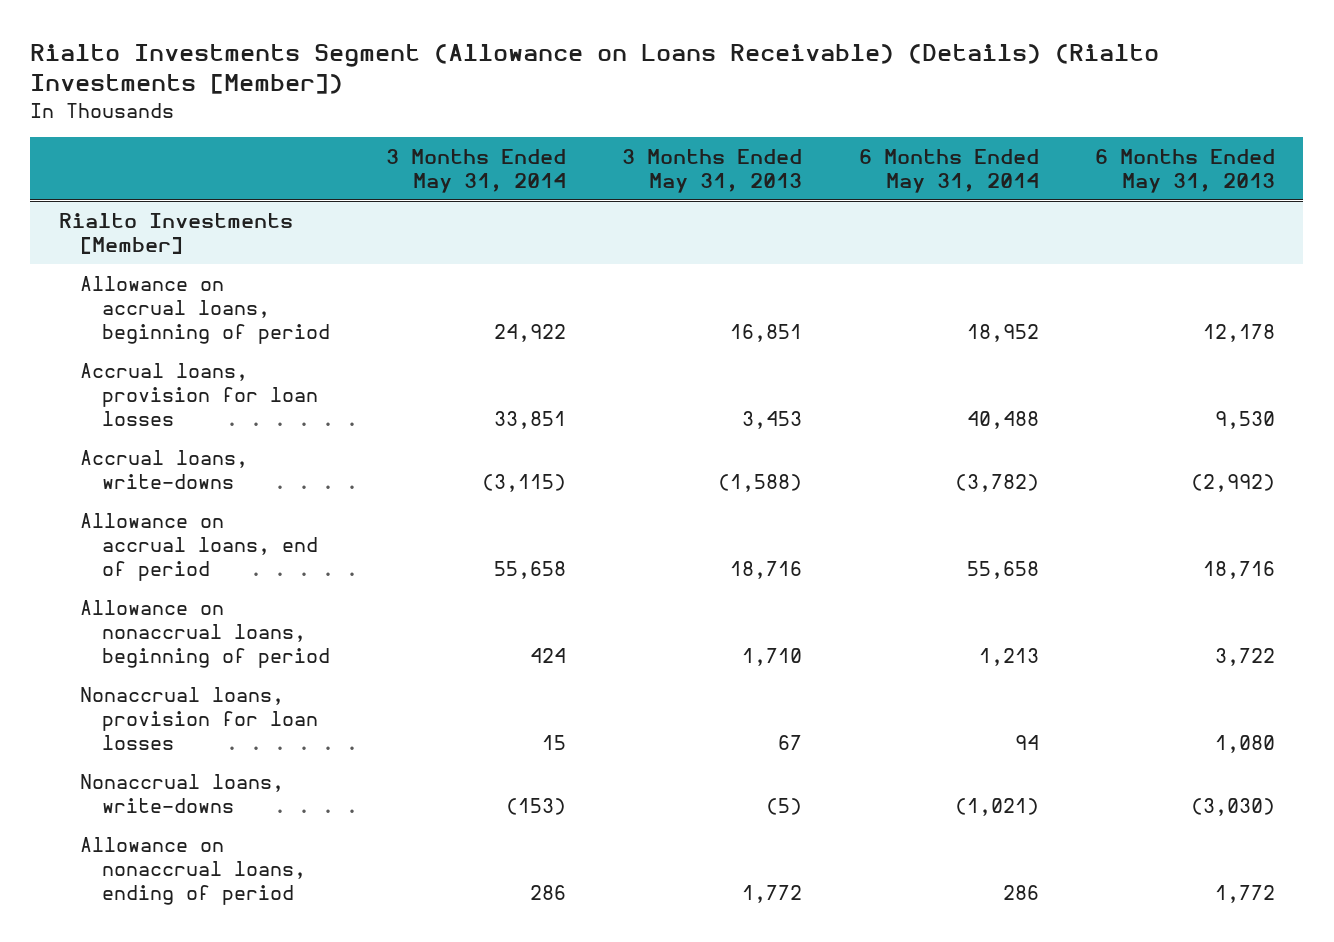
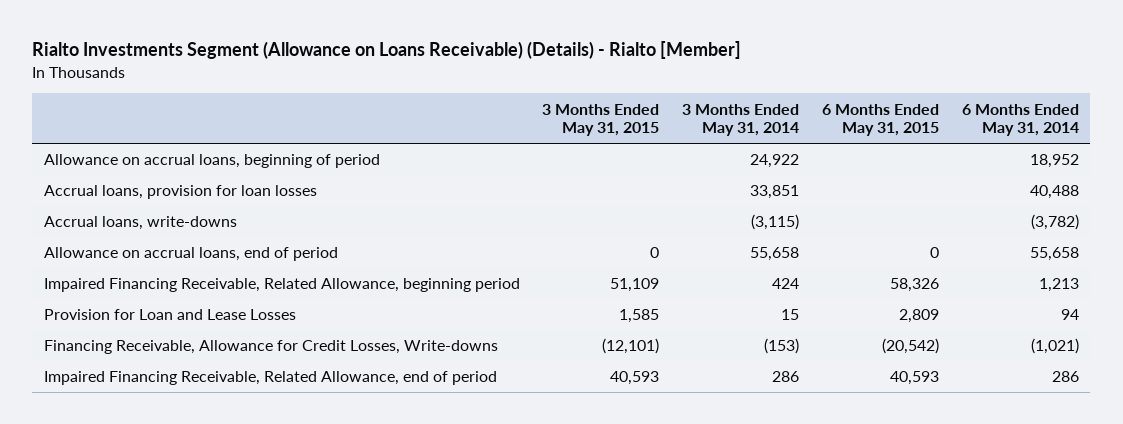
- Rialto Investments Segment (Allowance on Loans Receivable) (Details) (Rialto Investments [Member])
+ Rialto Investments Segment (Allowance on Loans Receivable) (Details) - Rialto [Member]
- | 3 Months Ended May 31, 2014 | 3 Months Ended May 31, 2013 | 6 Months Ended May 31, 2014 | 6 Months Ended May 31, 2013
+ | 3 Months Ended May 31, 2015 | 3 Months Ended May 31, 2014 | 6 Months Ended May 31, 2015 | 6 Months Ended May 31, 2014
- Rialto Investments [Member]
- Allowance on nonaccrual loans, beginning of period | 424 | 1,710 | 1,213 | 3,722
- Nonaccrual loans, provision for loan losses | 15 | 67 | 94 | 1,080
- Nonaccrual loans, write-downs | (153) | (5) | (1,021) | (3,030)
- Allowance on nonaccrual loans, ending of period | 286 | 1,772 | 286 | 1,772
+ Impaired Financing Receivable, Related Allowance, beginning period | 51,109 | 424 | 58,326 | 1,213
+ Provision for Loan and Lease Losses | 1,585 | 15 | 2,809 | 94
+ Financing Receivable, Allowance for Credit Losses, Write-downs | (12,101) | (153) | (20,542) | (1,021)
+ Impaired Financing Receivable, Related Allowance, end of period | 40,593 | 286 | 40,593 | 286

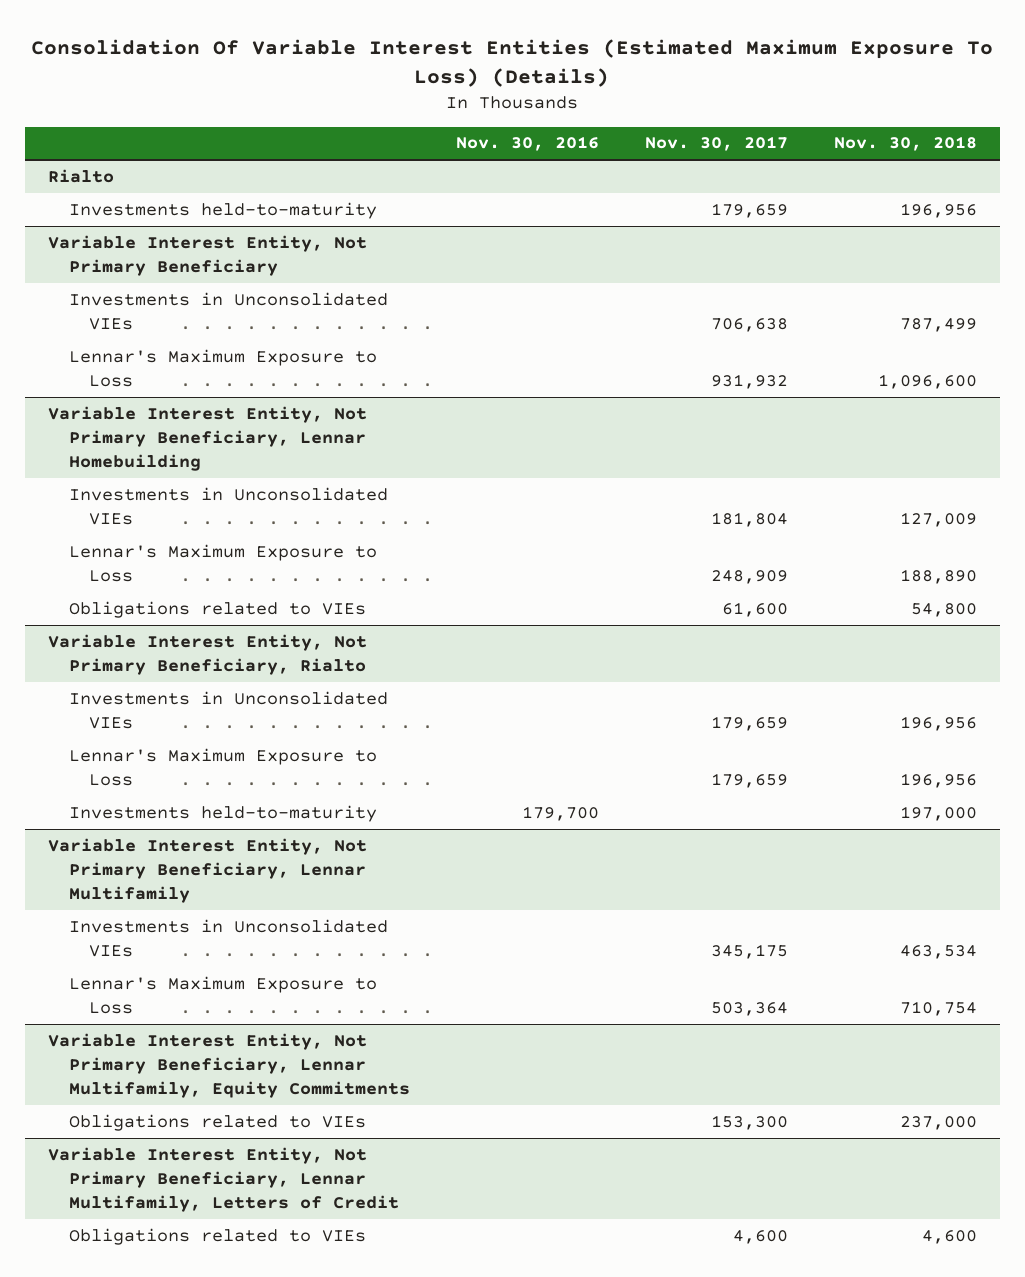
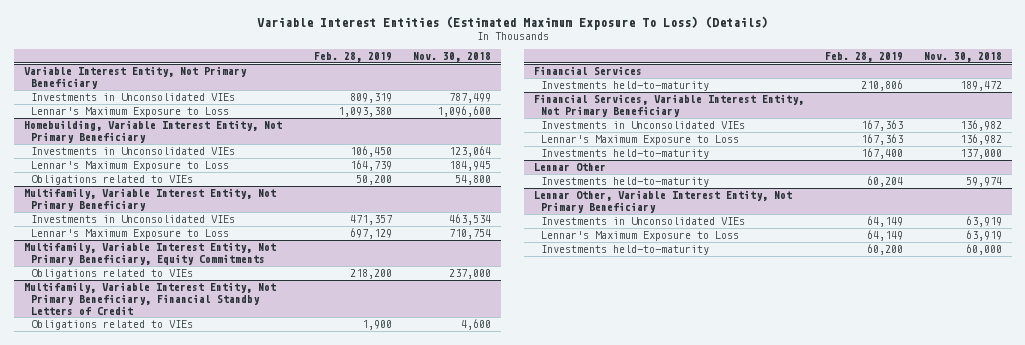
- Consolidation Of Variable Interest Entities (Estimated Maximum Exposure To Loss) (Details)
+ Variable Interest Entities (Estimated Maximum Exposure To Loss) (Details)
- | Nov. 30, 2016 | Nov. 30, 2017 | Nov. 30, 2018
+ | Feb. 28, 2019 | Nov. 30, 2018
- Rialto
- Investments held-to-maturity | | 179,659 | 196,956
- Variable Interest Entity, Not Primary Beneficiary, Lennar Homebuilding
- Investments in Unconsolidated VIEs | | 181,804 | 127,009
- Lennar's Maximum Exposure to Loss | | 248,909 | 188,890
+ Homebuilding, Variable Interest Entity, Not Primary Beneficiary
+ Investments in Unconsolidated VIEs | 106,450 | 123,064
+ Lennar's Maximum Exposure to Loss | 164,739 | 184,945
- Variable Interest Entity, Not Primary Beneficiary, Rialto
- Investments in Unconsolidated VIEs | | 179,659 | 196,956
- Lennar's Maximum Exposure to Loss | | 179,659 | 196,956
- Investments held-to-maturity | 179,700 | | 197,000
- Variable Interest Entity, Not Primary Beneficiary, Lennar Multifamily
+ Multifamily, Variable Interest Entity, Not Primary Beneficiary
- Variable Interest Entity, Not Primary Beneficiary, Lennar Multifamily, Equity Commitments
+ Multifamily, Variable Interest Entity, Not Primary Beneficiary, Equity Commitments
- Variable Interest Entity, Not Primary Beneficiary, Lennar Multifamily, Letters of Credit
+ Multifamily, Variable Interest Entity, Not Primary Beneficiary, Financial Standby Letters of Credit
+ Financial Services
+ Investments held-to-maturity | 210,806 | 189,472
+ Financial Services, Variable Interest Entity, Not Primary Beneficiary
+ Investments in Unconsolidated VIEs | 167,363 | 136,982
+ Lennar's Maximum Exposure to Loss | 167,363 | 136,982
+ Investments held-to-maturity | 167,400 | 137,000
+ Lennar Other
+ Investments held-to-maturity | 60,204 | 59,974
+ Lennar Other, Variable Interest Entity, Not Primary Beneficiary
+ Investments in Unconsolidated VIEs | 64,149 | 63,919
+ Lennar's Maximum Exposure to Loss | 64,149 | 63,919
+ Investments held-to-maturity | 60,200 | 60,000

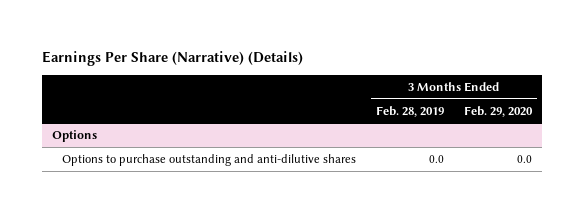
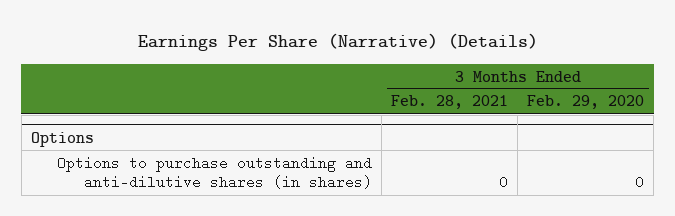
- | 3 Months Ended Feb. 28, 2019 | 3 Months Ended Feb. 29, 2020
+ | 3 Months Ended Feb. 28, 2021 | 3 Months Ended Feb. 29, 2020
@ Options
- Options to purchase outstanding and anti-dilutive shares | 0.0 | 0.0
+ Options to purchase outstanding and anti-dilutive shares (in shares) | 0 | 0

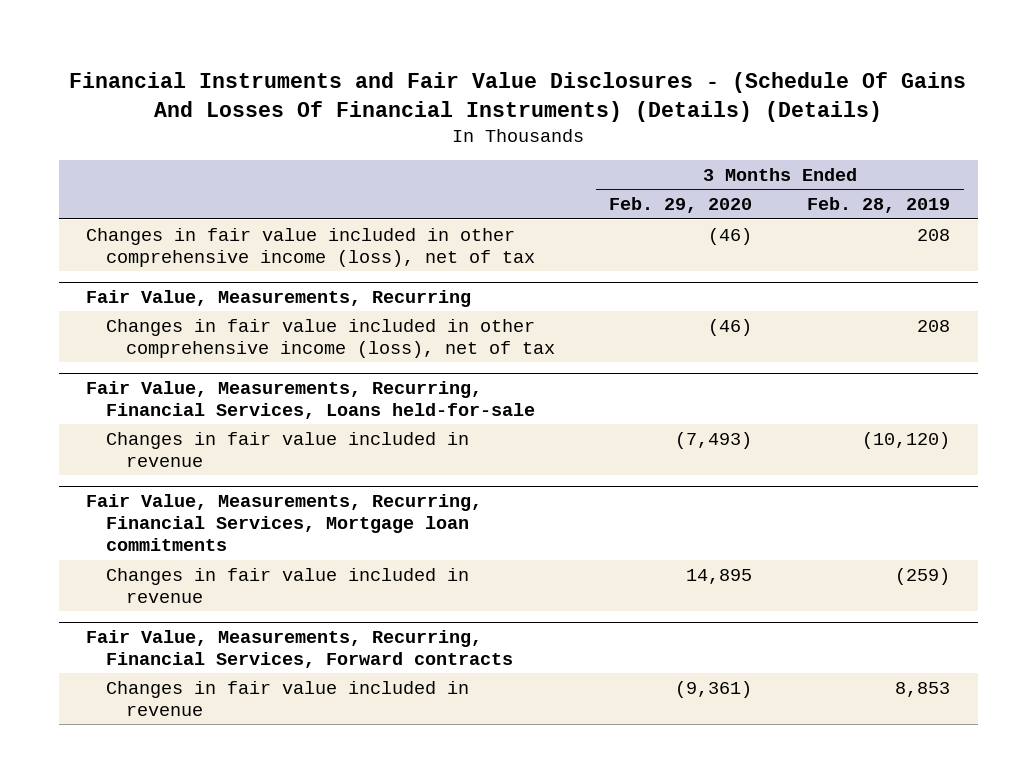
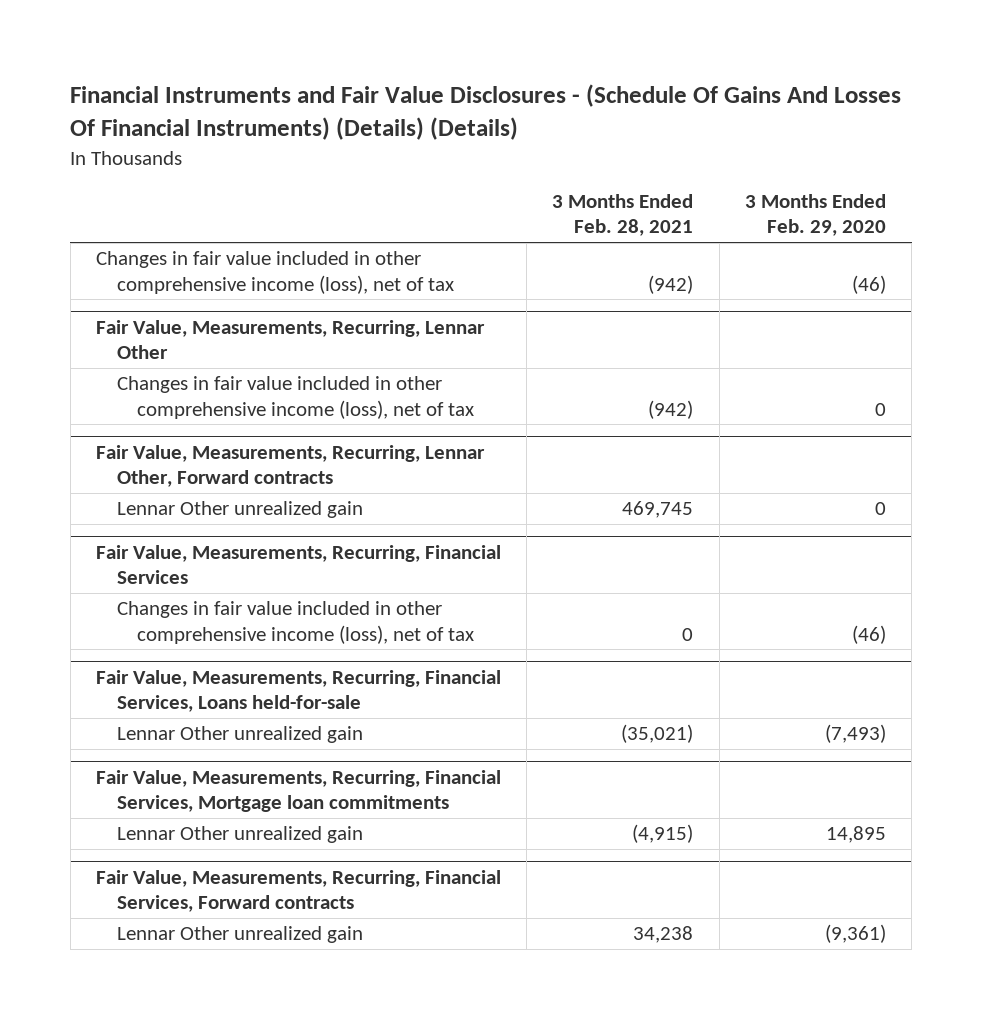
- | 3 Months Ended Feb. 29, 2020 | 3 Months Ended Feb. 28, 2019
+ | 3 Months Ended Feb. 28, 2021 | 3 Months Ended Feb. 29, 2020
- Fair Value, Measurements, Recurring
+ Fair Value, Measurements, Recurring, Lennar Other
+ Changes in fair value included in other comprehensive income (loss), net of tax | (942) | 0
+ Fair Value, Measurements, Recurring, Lennar Other, Forward contracts
+ Lennar Other unrealized gain | 469,745 | 0
+ Fair Value, Measurements, Recurring, Financial Services
@ Fair Value, Measurements, Recurring, Financial Services, Loans held-for-sale
- Changes in fair value included in revenue | (7,493) | (10,120)
+ Lennar Other unrealized gain | (35,021) | (7,493)
@ Fair Value, Measurements, Recurring, Financial Services, Mortgage loan commitments
- Changes in fair value included in revenue | 14,895 | (259)
+ Lennar Other unrealized gain | (4,915) | 14,895
@ Fair Value, Measurements, Recurring, Financial Services, Forward contracts
- Changes in fair value included in revenue | (9,361) | 8,853
+ Lennar Other unrealized gain | 34,238 | (9,361)

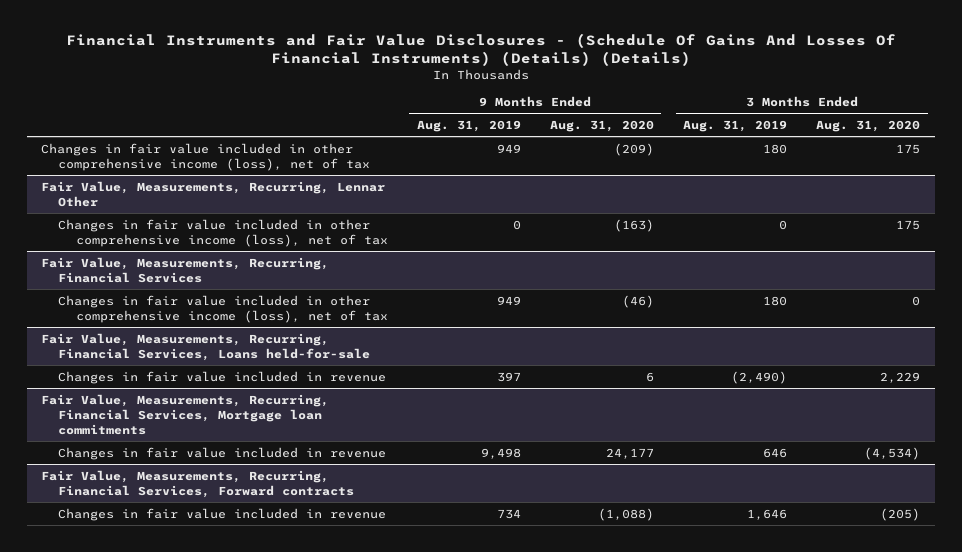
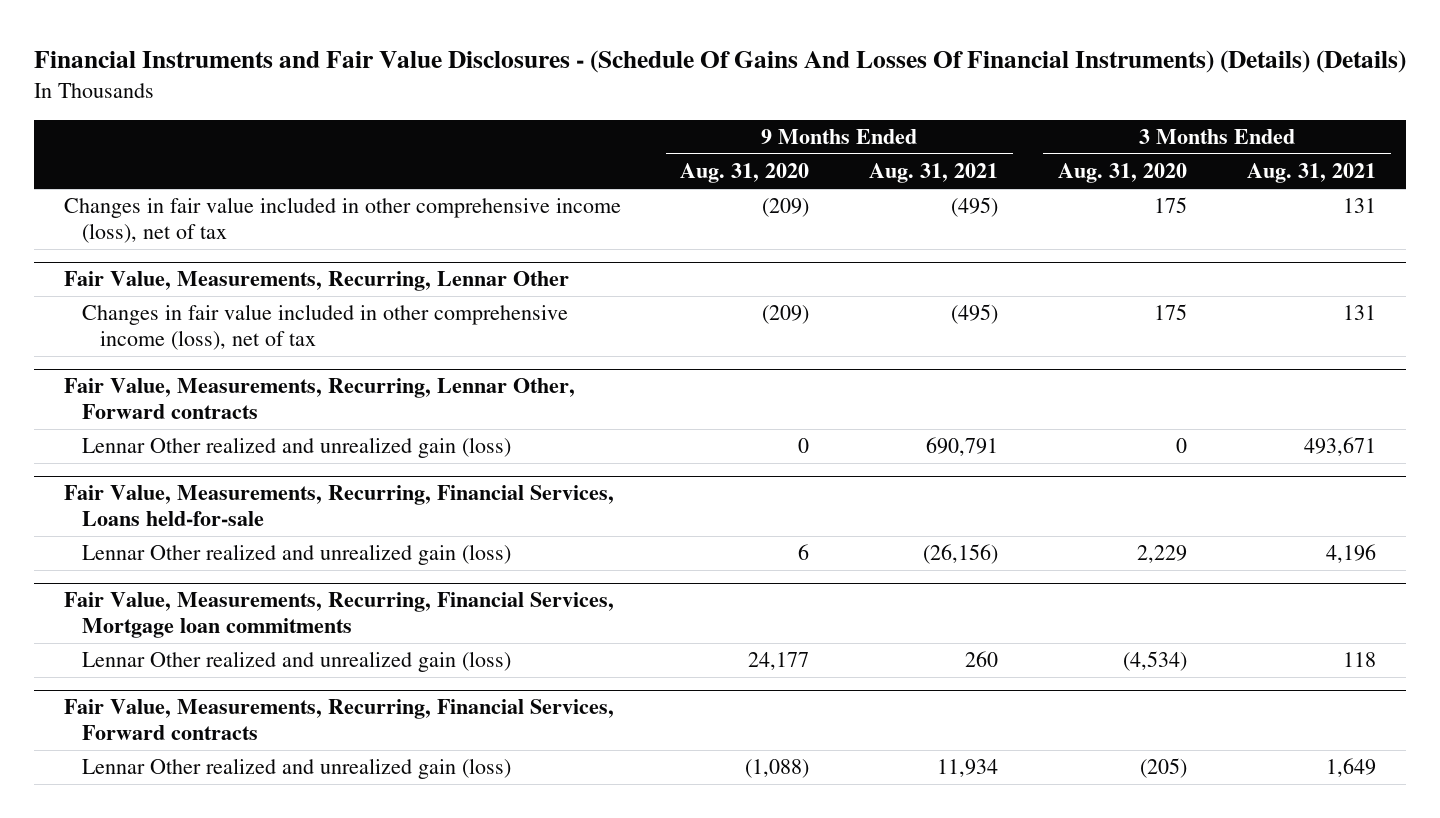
- | 9 Months Ended Aug. 31, 2019 | 9 Months Ended Aug. 31, 2020 | 3 Months Ended Aug. 31, 2019 | 3 Months Ended Aug. 31, 2020
+ | 9 Months Ended Aug. 31, 2020 | 9 Months Ended Aug. 31, 2021 | 3 Months Ended Aug. 31, 2020 | 3 Months Ended Aug. 31, 2021
@ Fair Value, Measurements, Recurring, Lennar Other
- Changes in fair value included in other comprehensive income (loss), net of tax | 0 | (163) | 0 | 175
- Fair Value, Measurements, Recurring, Financial Services
- Changes in fair value included in other comprehensive income (loss), net of tax | 949 | (46) | 180 | 0
@ Fair Value, Measurements, Recurring, Lennar Other
+ Changes in fair value included in other comprehensive income (loss), net of tax | (209) | (495) | 175 | 131
+ Fair Value, Measurements, Recurring, Lennar Other, Forward contracts
+ Lennar Other realized and unrealized gain (loss) | 0 | 690,791 | 0 | 493,671
@ Fair Value, Measurements, Recurring, Financial Services, Loans held-for-sale
- Changes in fair value included in revenue | 397 | 6 | (2,490) | 2,229
+ Lennar Other realized and unrealized gain (loss) | 6 | (26,156) | 2,229 | 4,196
@ Fair Value, Measurements, Recurring, Financial Services, Mortgage loan commitments
- Changes in fair value included in revenue | 9,498 | 24,177 | 646 | (4,534)
+ Lennar Other realized and unrealized gain (loss) | 24,177 | 260 | (4,534) | 118
@ Fair Value, Measurements, Recurring, Financial Services, Forward contracts
- Changes in fair value included in revenue | 734 | (1,088) | 1,646 | (205)
+ Lennar Other realized and unrealized gain (loss) | (1,088) | 11,934 | (205) | 1,649

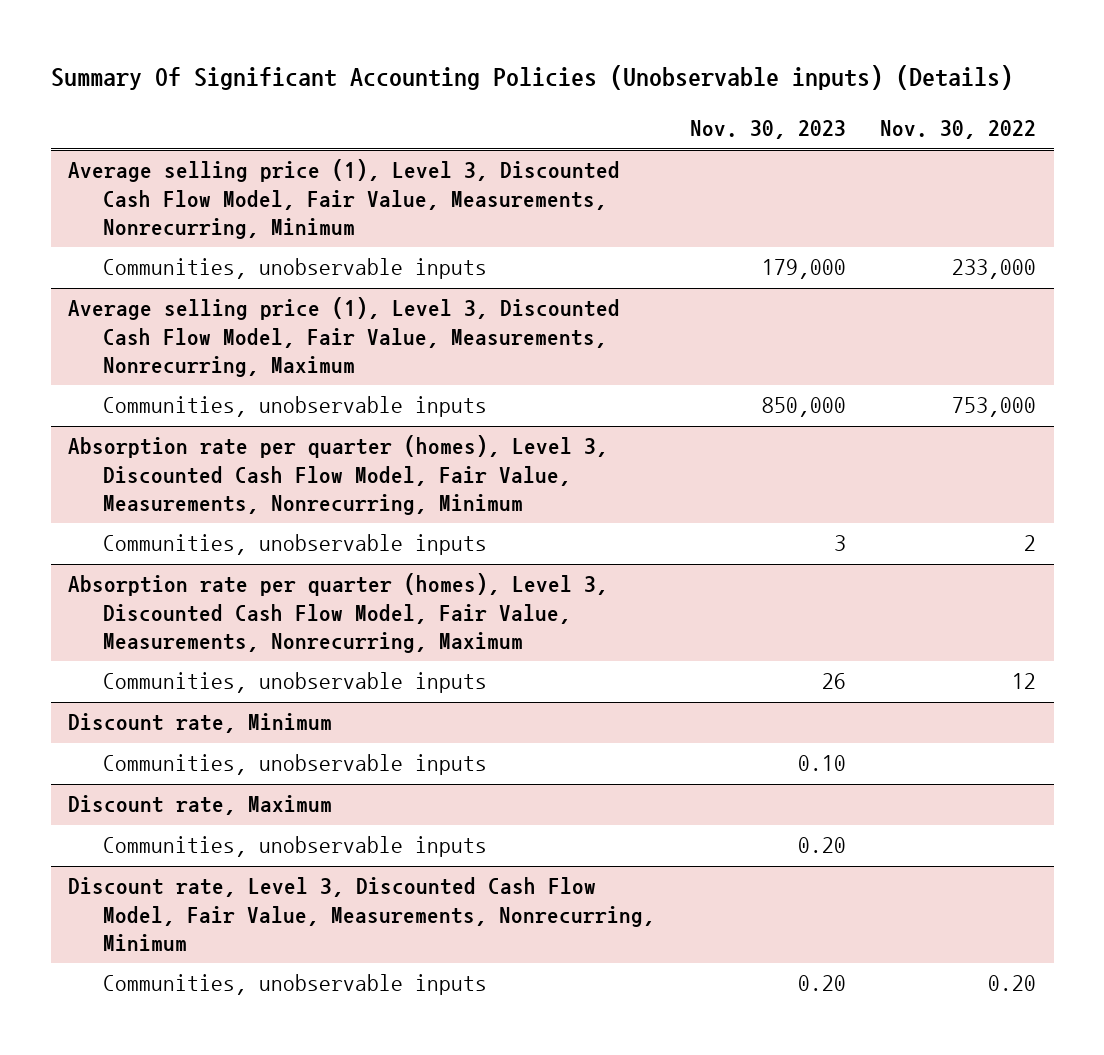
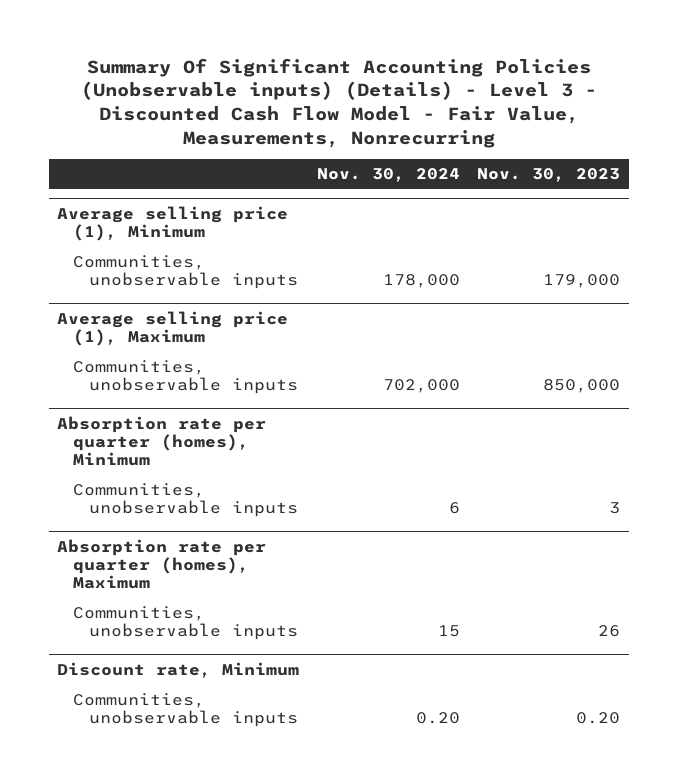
- Summary Of Significant Accounting Policies (Unobservable inputs) (Details)
+ Summary Of Significant Accounting Policies (Unobservable inputs) (Details) - Level 3 - Discounted Cash Flow Model - Fair Value, Measurements, Nonrecurring
- | Nov. 30, 2023 | Nov. 30, 2022
+ | Nov. 30, 2024 | Nov. 30, 2023
- Average selling price (1), Level 3, Discounted Cash Flow Model, Fair Value, Measurements, Nonrecurring, Minimum
+ Average selling price (1), Minimum
- Average selling price (1), Level 3, Discounted Cash Flow Model, Fair Value, Measurements, Nonrecurring, Maximum
+ Average selling price (1), Maximum
- Absorption rate per quarter (homes), Level 3, Discounted Cash Flow Model, Fair Value, Measurements, Nonrecurring, Minimum
+ Absorption rate per quarter (homes), Minimum
- Absorption rate per quarter (homes), Level 3, Discounted Cash Flow Model, Fair Value, Measurements, Nonrecurring, Maximum
+ Absorption rate per quarter (homes), Maximum
@ Discount rate, Minimum
- Communities, unobservable inputs | 0.10 |
- Discount rate, Maximum
- Discount rate, Level 3, Discounted Cash Flow Model, Fair Value, Measurements, Nonrecurring, Minimum
- Communities, unobservable inputs | 0.20 | 0.20

